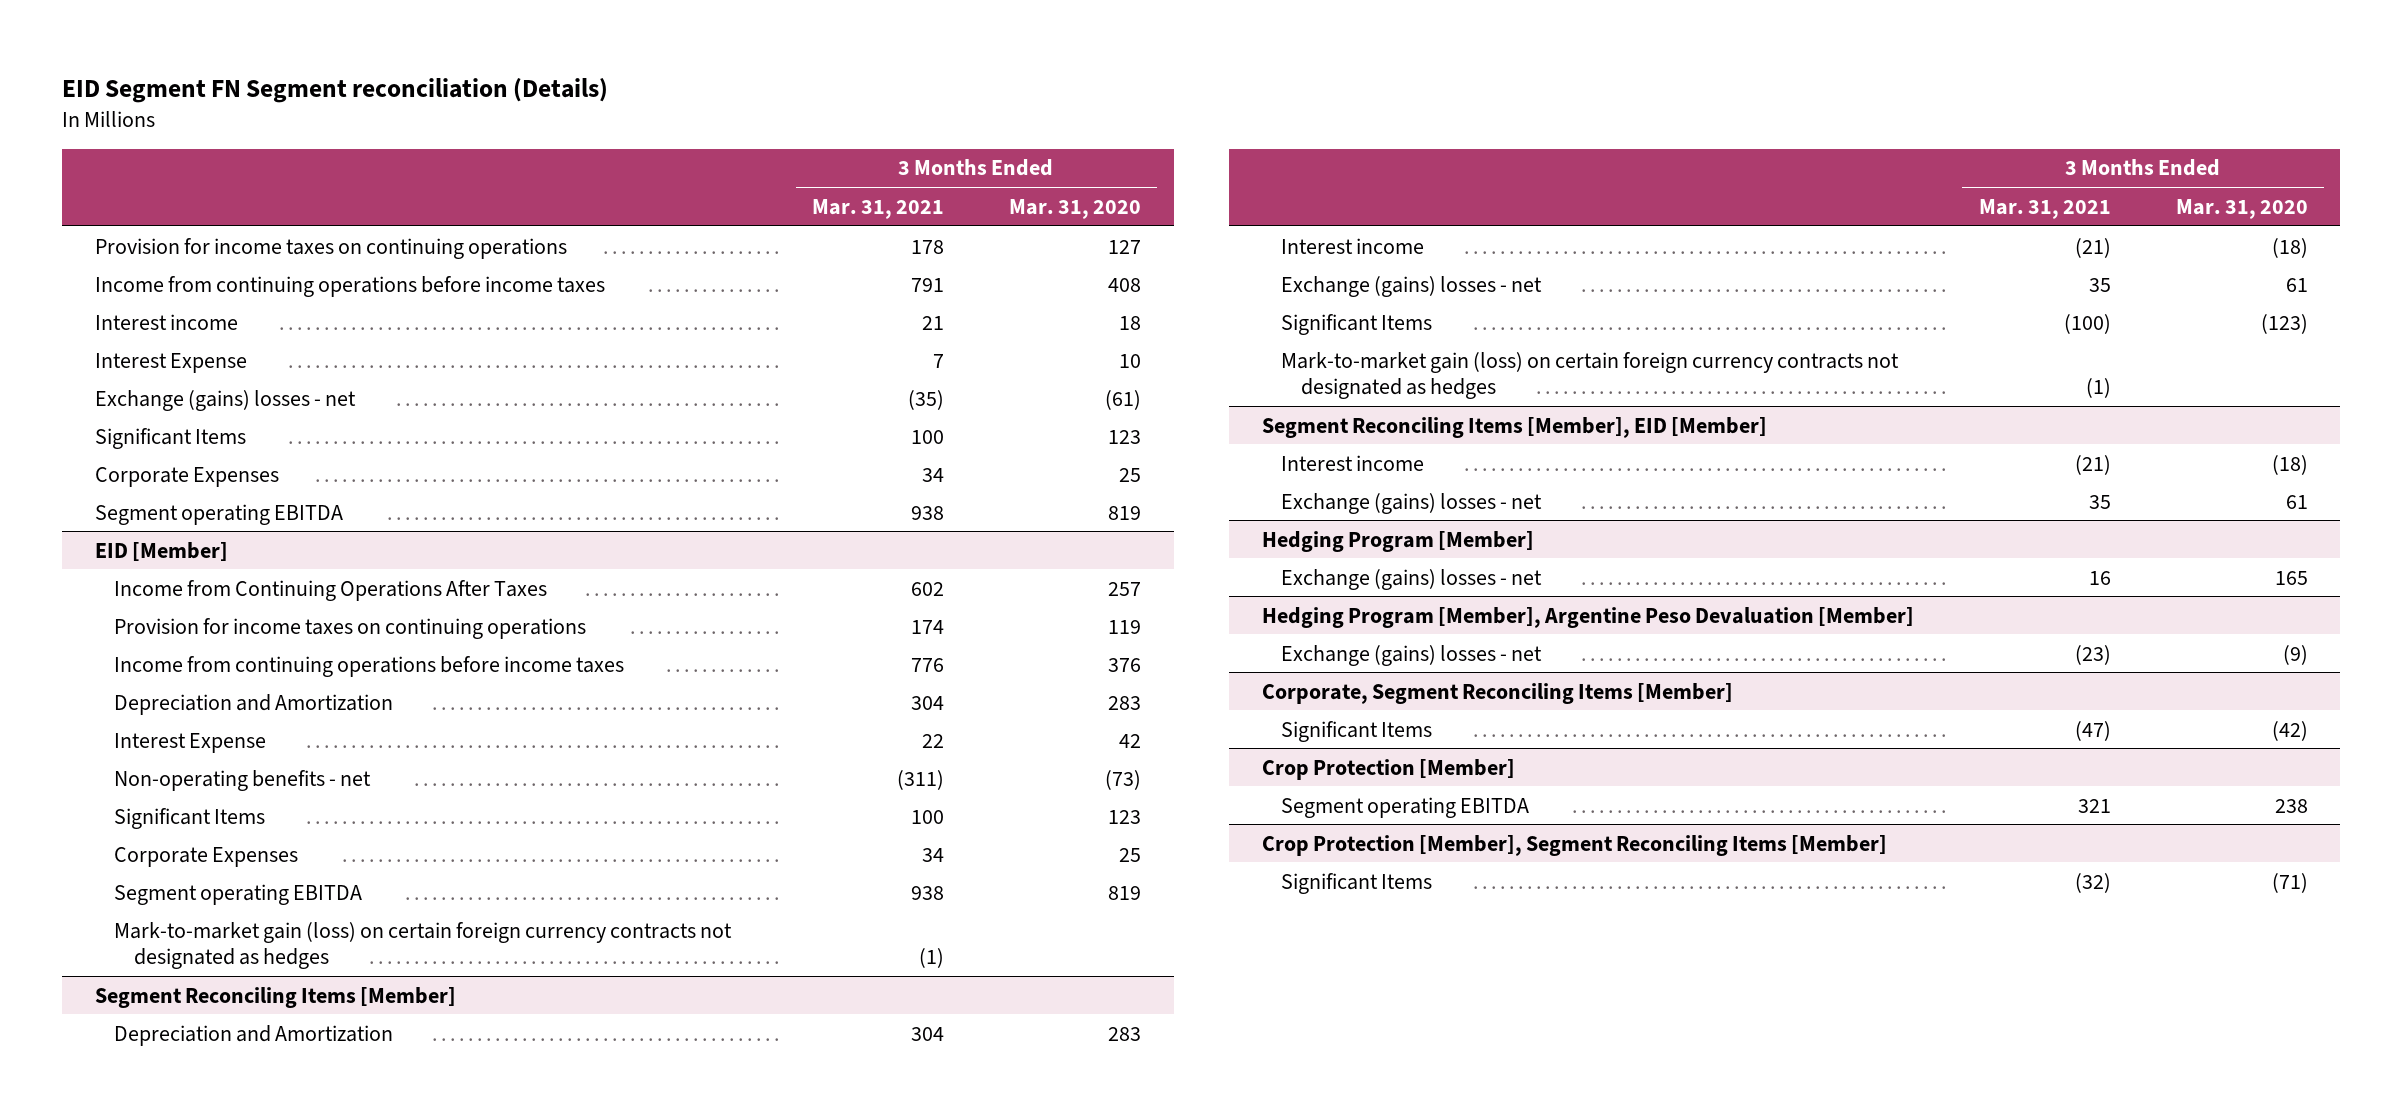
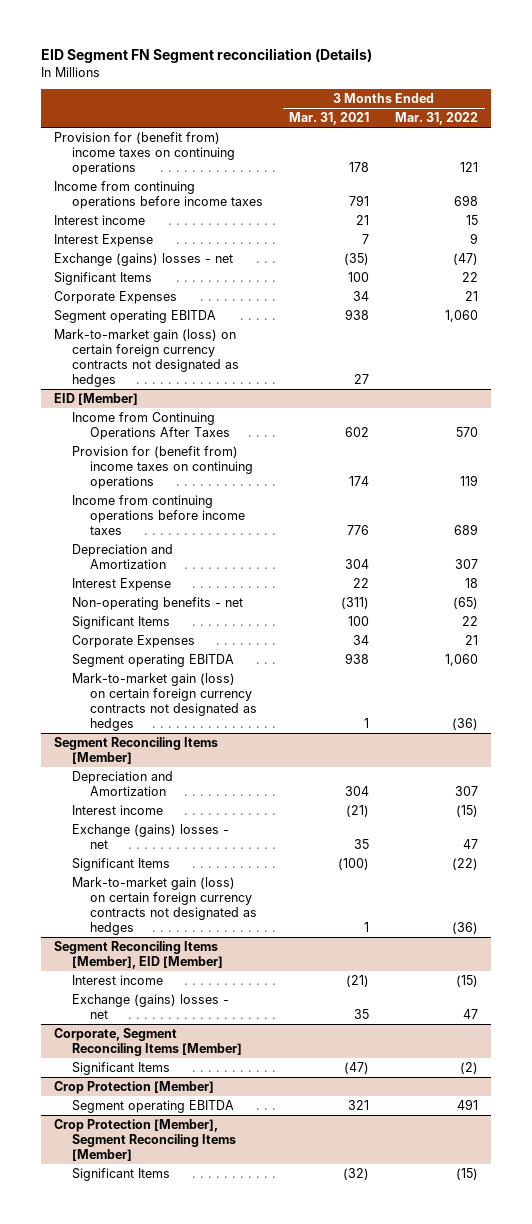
- | 3 Months Ended Mar. 31, 2021 | 3 Months Ended Mar. 31, 2020
+ | 3 Months Ended Mar. 31, 2021 | 3 Months Ended Mar. 31, 2022
- Provision for income taxes on continuing operations | 178 | 127
+ Provision for (benefit from) income taxes on continuing operations | 178 | 121
+ Mark-to-market gain (loss) on certain foreign currency contracts not designated as hedges | 27 |
@ EID [Member]
- Provision for income taxes on continuing operations | 174 | 119
+ Provision for (benefit from) income taxes on continuing operations | 174 | 119
- Mark-to-market gain (loss) on certain foreign currency contracts not designated as hedges | (1) |
+ Mark-to-market gain (loss) on certain foreign currency contracts not designated as hedges | 1 | (36)
@ Segment Reconciling Items [Member]
- Mark-to-market gain (loss) on certain foreign currency contracts not designated as hedges | (1) |
+ Mark-to-market gain (loss) on certain foreign currency contracts not designated as hedges | 1 | (36)
- Hedging Program [Member]
- Exchange (gains) losses - net | 16 | 165
- Hedging Program [Member], Argentine Peso Devaluation [Member]
- Exchange (gains) losses - net | (23) | (9)

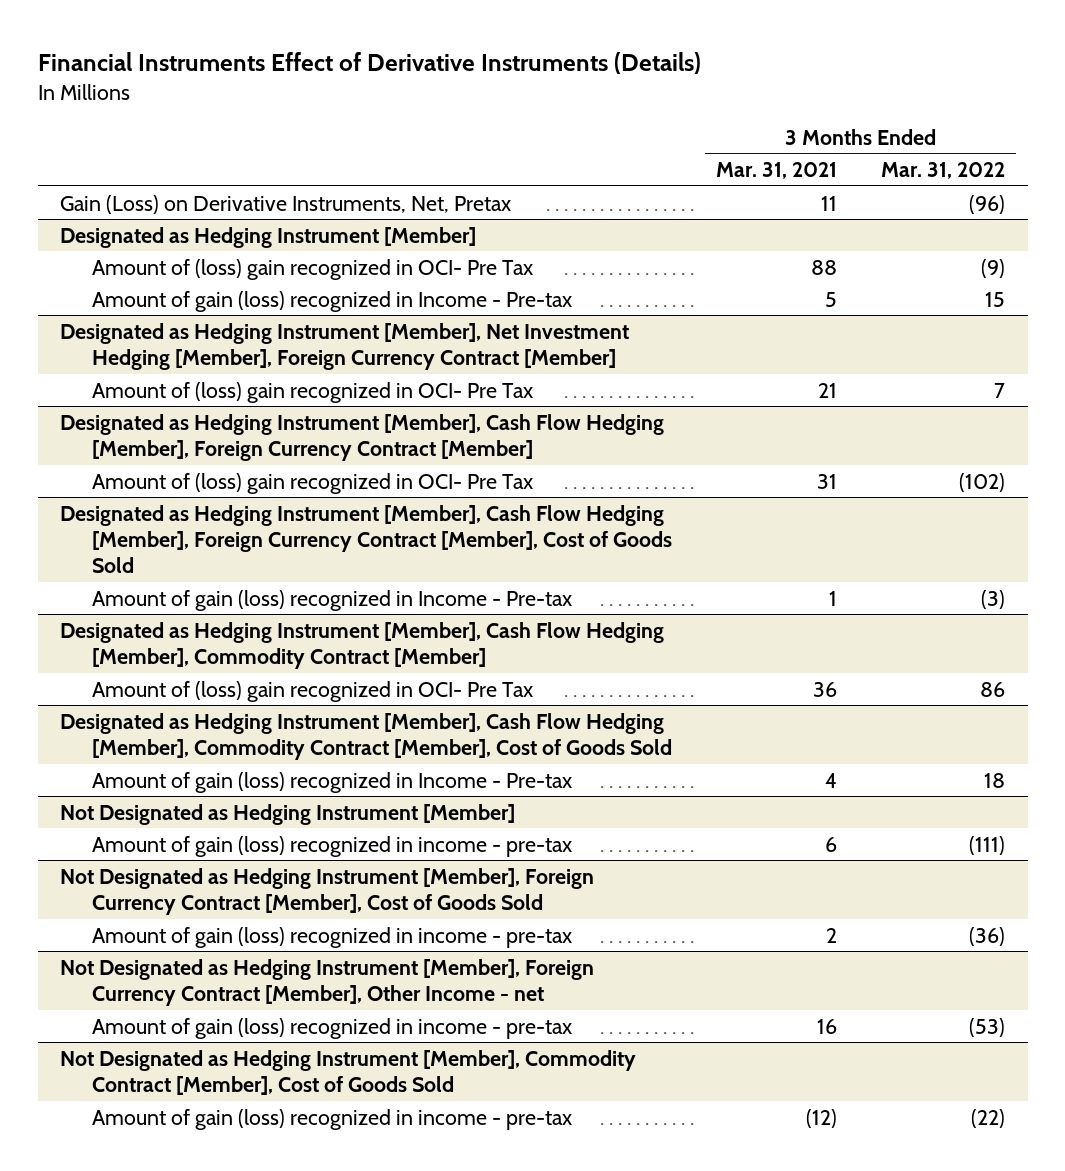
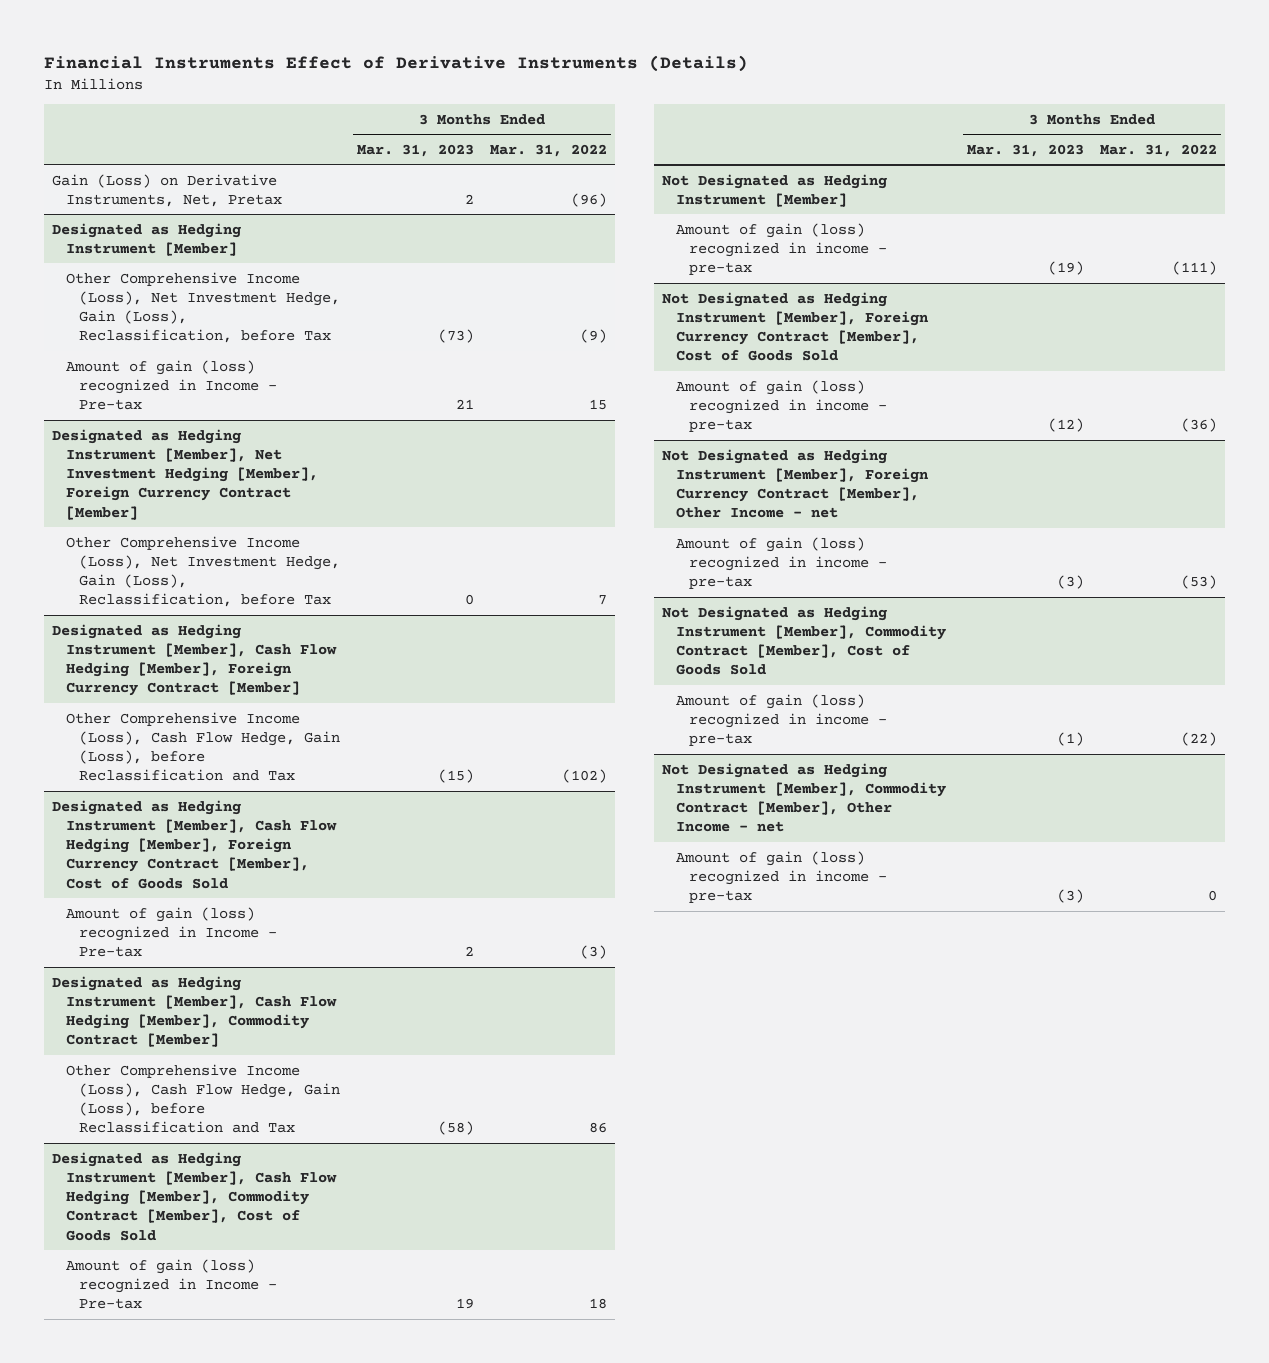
- | 3 Months Ended Mar. 31, 2021 | 3 Months Ended Mar. 31, 2022
+ | 3 Months Ended Mar. 31, 2023 | 3 Months Ended Mar. 31, 2022
@ Designated as Hedging Instrument [Member]
- Amount of (loss) gain recognized in OCI- Pre Tax | 88 | (9)
+ Other Comprehensive Income (Loss), Net Investment Hedge, Gain (Loss), Reclassification, before Tax | (73) | (9)
@ Designated as Hedging Instrument [Member], Net Investment Hedging [Member], Foreign Currency Contract [Member]
- Amount of (loss) gain recognized in OCI- Pre Tax | 21 | 7
+ Other Comprehensive Income (Loss), Net Investment Hedge, Gain (Loss), Reclassification, before Tax | 0 | 7
@ Designated as Hedging Instrument [Member], Cash Flow Hedging [Member], Foreign Currency Contract [Member]
- Amount of (loss) gain recognized in OCI- Pre Tax | 31 | (102)
+ Other Comprehensive Income (Loss), Cash Flow Hedge, Gain (Loss), before Reclassification and Tax | (15) | (102)
@ Designated as Hedging Instrument [Member], Cash Flow Hedging [Member], Commodity Contract [Member]
- Amount of (loss) gain recognized in OCI- Pre Tax | 36 | 86
+ Other Comprehensive Income (Loss), Cash Flow Hedge, Gain (Loss), before Reclassification and Tax | (58) | 86
+ Not Designated as Hedging Instrument [Member], Commodity Contract [Member], Other Income - net
+ Amount of gain (loss) recognized in income - pre-tax | (3) | 0

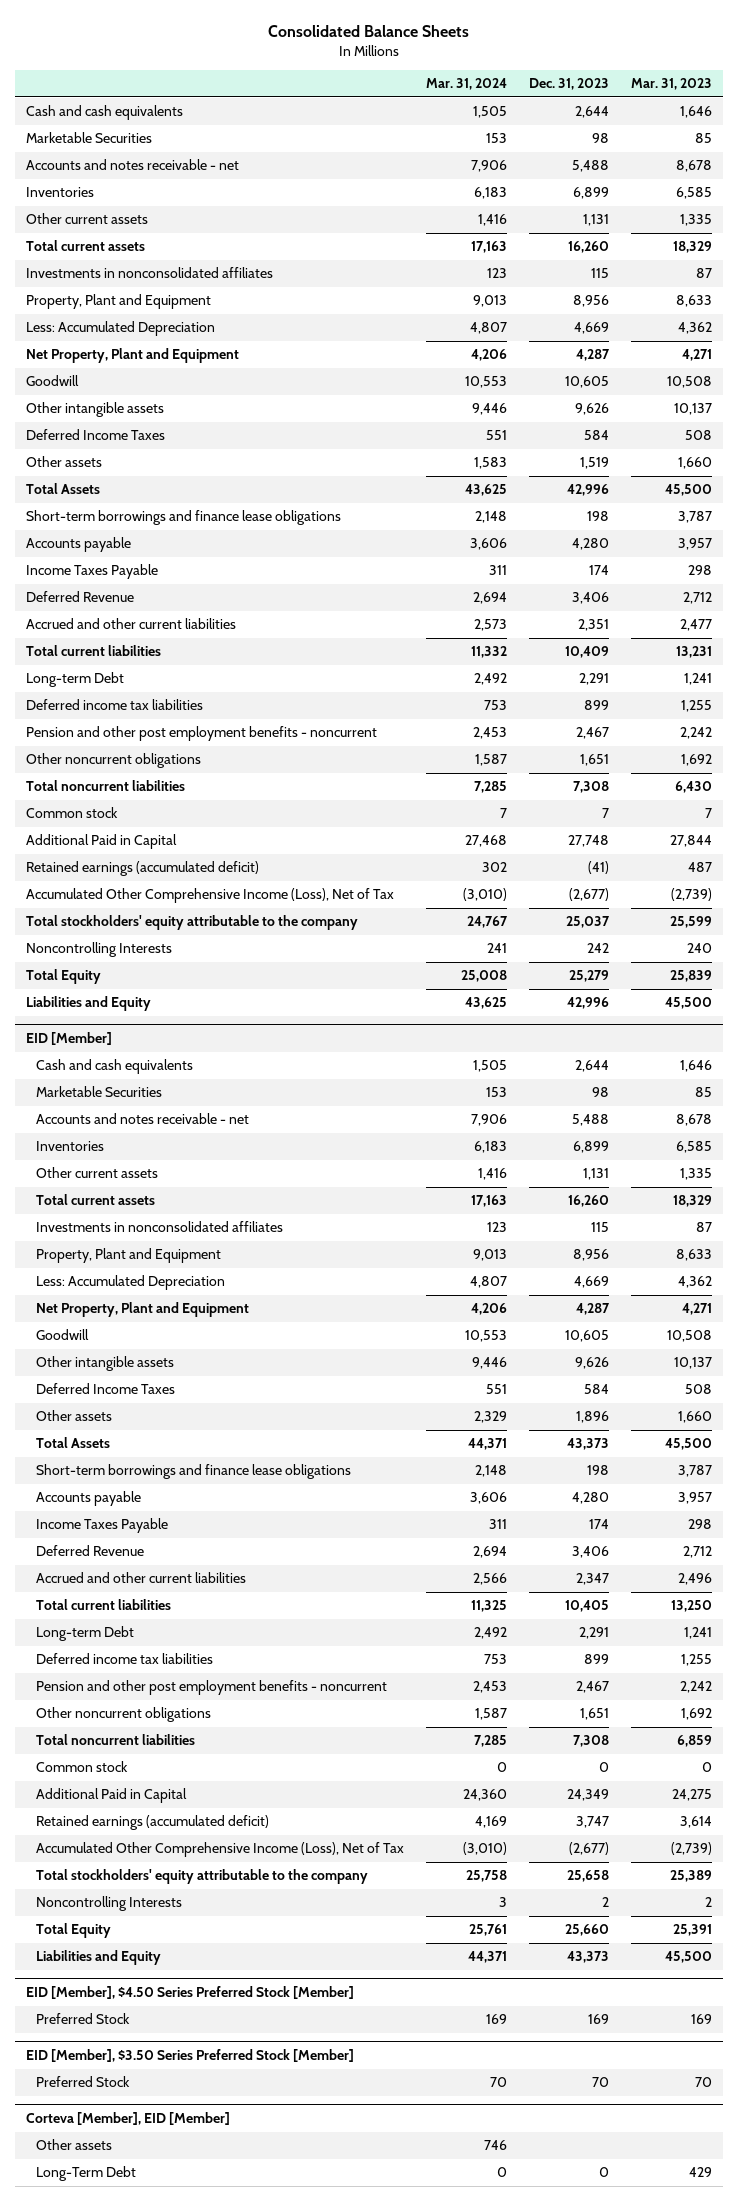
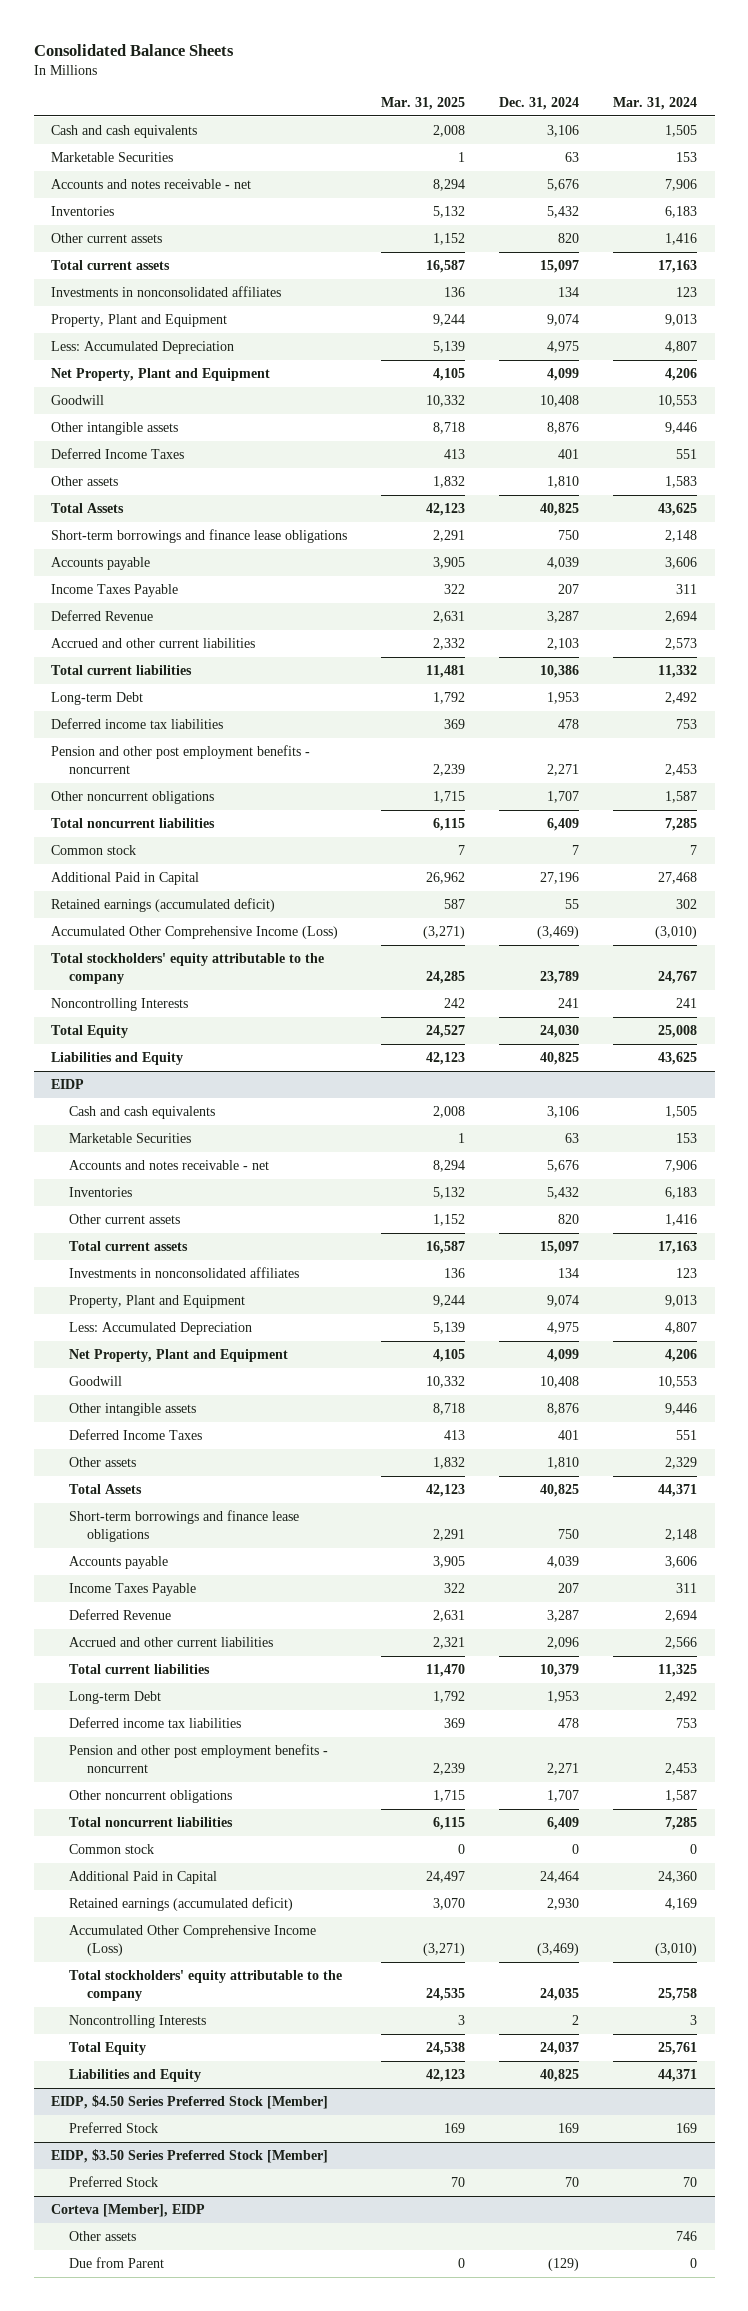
- | Mar. 31, 2024 | Dec. 31, 2023 | Mar. 31, 2023
+ | Mar. 31, 2025 | Dec. 31, 2024 | Mar. 31, 2024
- Accumulated Other Comprehensive Income (Loss), Net of Tax | (3,010) | (2,677) | (2,739)
+ Accumulated Other Comprehensive Income (Loss) | (3,271) | (3,469) | (3,010)
- EID [Member]
+ EIDP
- Accumulated Other Comprehensive Income (Loss), Net of Tax | (3,010) | (2,677) | (2,739)
+ Accumulated Other Comprehensive Income (Loss) | (3,271) | (3,469) | (3,010)
- EID [Member], $4.50 Series Preferred Stock [Member]
+ EIDP, $4.50 Series Preferred Stock [Member]
- EID [Member], $3.50 Series Preferred Stock [Member]
+ EIDP, $3.50 Series Preferred Stock [Member]
- Corteva [Member], EID [Member]
+ Corteva [Member], EIDP
- Long-Term Debt | 0 | 0 | 429
+ Due from Parent | 0 | (129) | 0

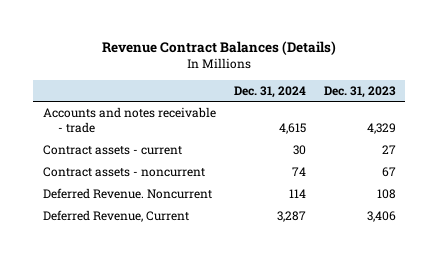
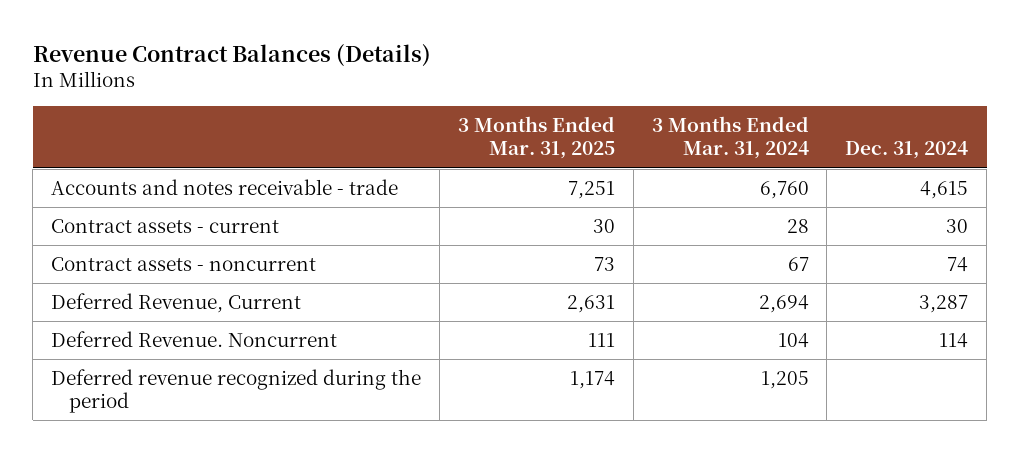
- | Dec. 31, 2024 | Dec. 31, 2023
+ | 3 Months Ended Mar. 31, 2025 | 3 Months Ended Mar. 31, 2024 | Dec. 31, 2024
moved down: Deferred Revenue. Noncurrent | 111 | 104 | 114
+ Deferred revenue recognized during the period | 1,174 | 1,205 |

